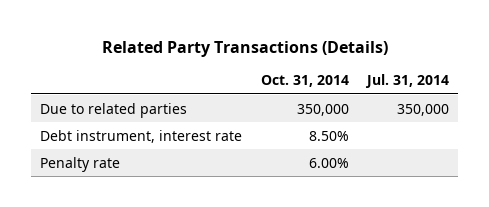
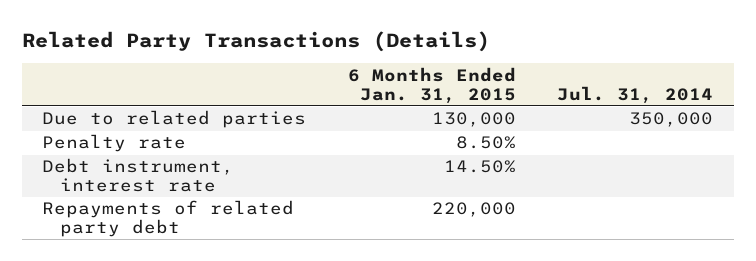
- | Oct. 31, 2014 | Jul. 31, 2014
+ | 6 Months Ended Jan. 31, 2015 | Jul. 31, 2014
moved down: Debt instrument, interest rate | 14.50% |
+ Repayments of related party debt | 220,000 |

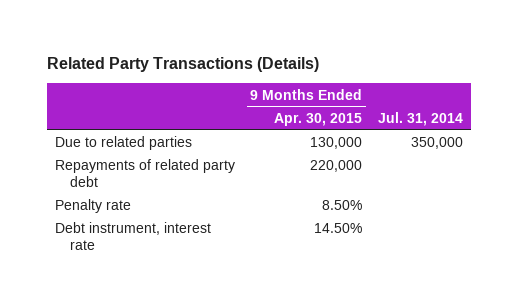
- | 6 Months Ended Jan. 31, 2015 | Jul. 31, 2014
+ | 9 Months Ended Apr. 30, 2015 | Jul. 31, 2014
moved up: Repayments of related party debt | 220,000 |

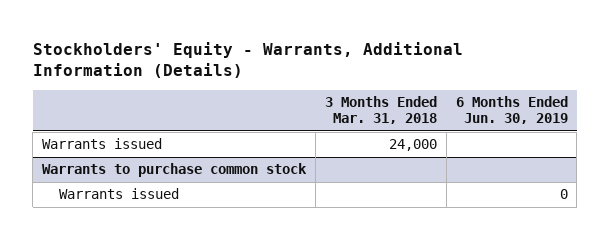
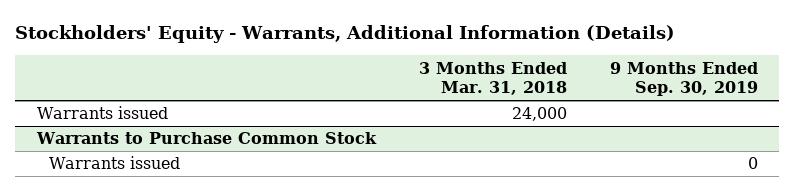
- | 3 Months Ended Mar. 31, 2018 | 6 Months Ended Jun. 30, 2019
+ | 3 Months Ended Mar. 31, 2018 | 9 Months Ended Sep. 30, 2019
- Warrants to purchase common stock
+ Warrants to Purchase Common Stock

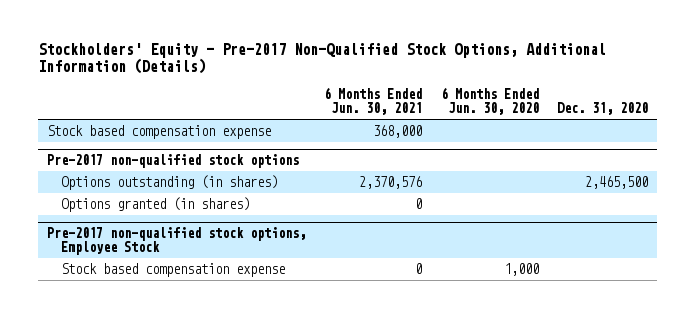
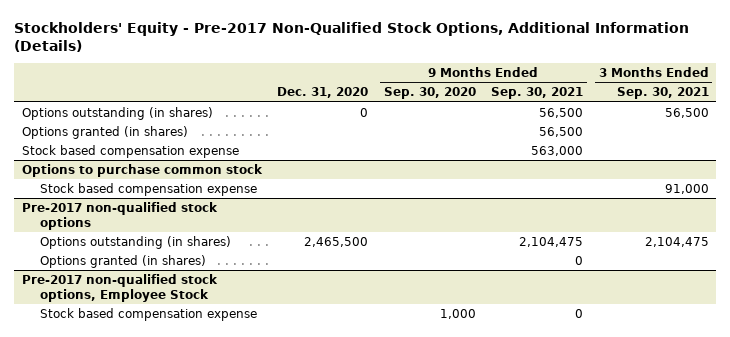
- | 6 Months Ended Jun. 30, 2021 | 6 Months Ended Jun. 30, 2020 | Dec. 31, 2020
+ | Dec. 31, 2020 | 9 Months Ended Sep. 30, 2020 | 9 Months Ended Sep. 30, 2021 | 3 Months Ended Sep. 30, 2021
+ Options outstanding (in shares) | 0 | | 56,500 | 56,500
+ Options granted (in shares) | | | 56,500 |
+ Options to purchase common stock
+ Stock based compensation expense | | | | 91,000

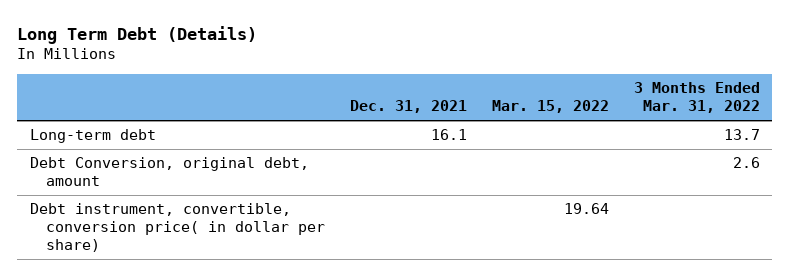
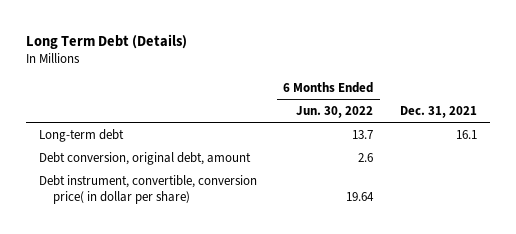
- | Dec. 31, 2021 | Mar. 15, 2022 | 3 Months Ended Mar. 31, 2022
+ | 6 Months Ended Jun. 30, 2022 | Dec. 31, 2021
- Debt Conversion, original debt, amount | | | 2.6
+ Debt conversion, original debt, amount | 2.6 |

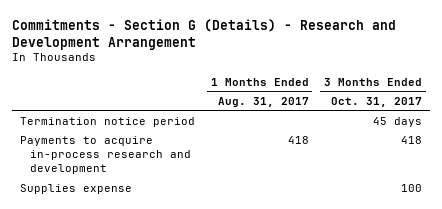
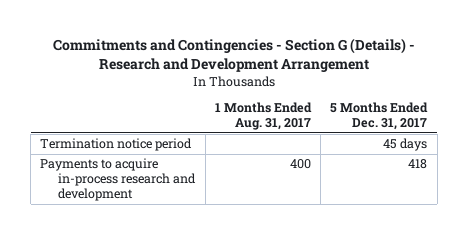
- Commitments - Section G (Details) - Research and Development Arrangement
+ Commitments and Contingencies - Section G (Details) - Research and Development Arrangement
- | 1 Months Ended Aug. 31, 2017 | 3 Months Ended Oct. 31, 2017
+ | 1 Months Ended Aug. 31, 2017 | 5 Months Ended Dec. 31, 2017
- Payments to acquire in-process research and development | 418 | 418
- Supplies expense | | 100
+ Payments to acquire in-process research and development | 400 | 418

